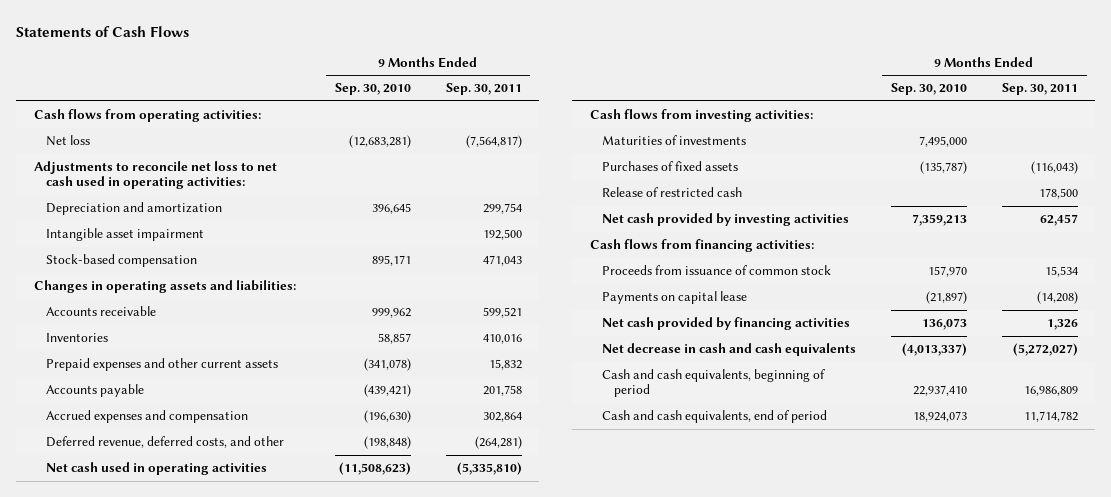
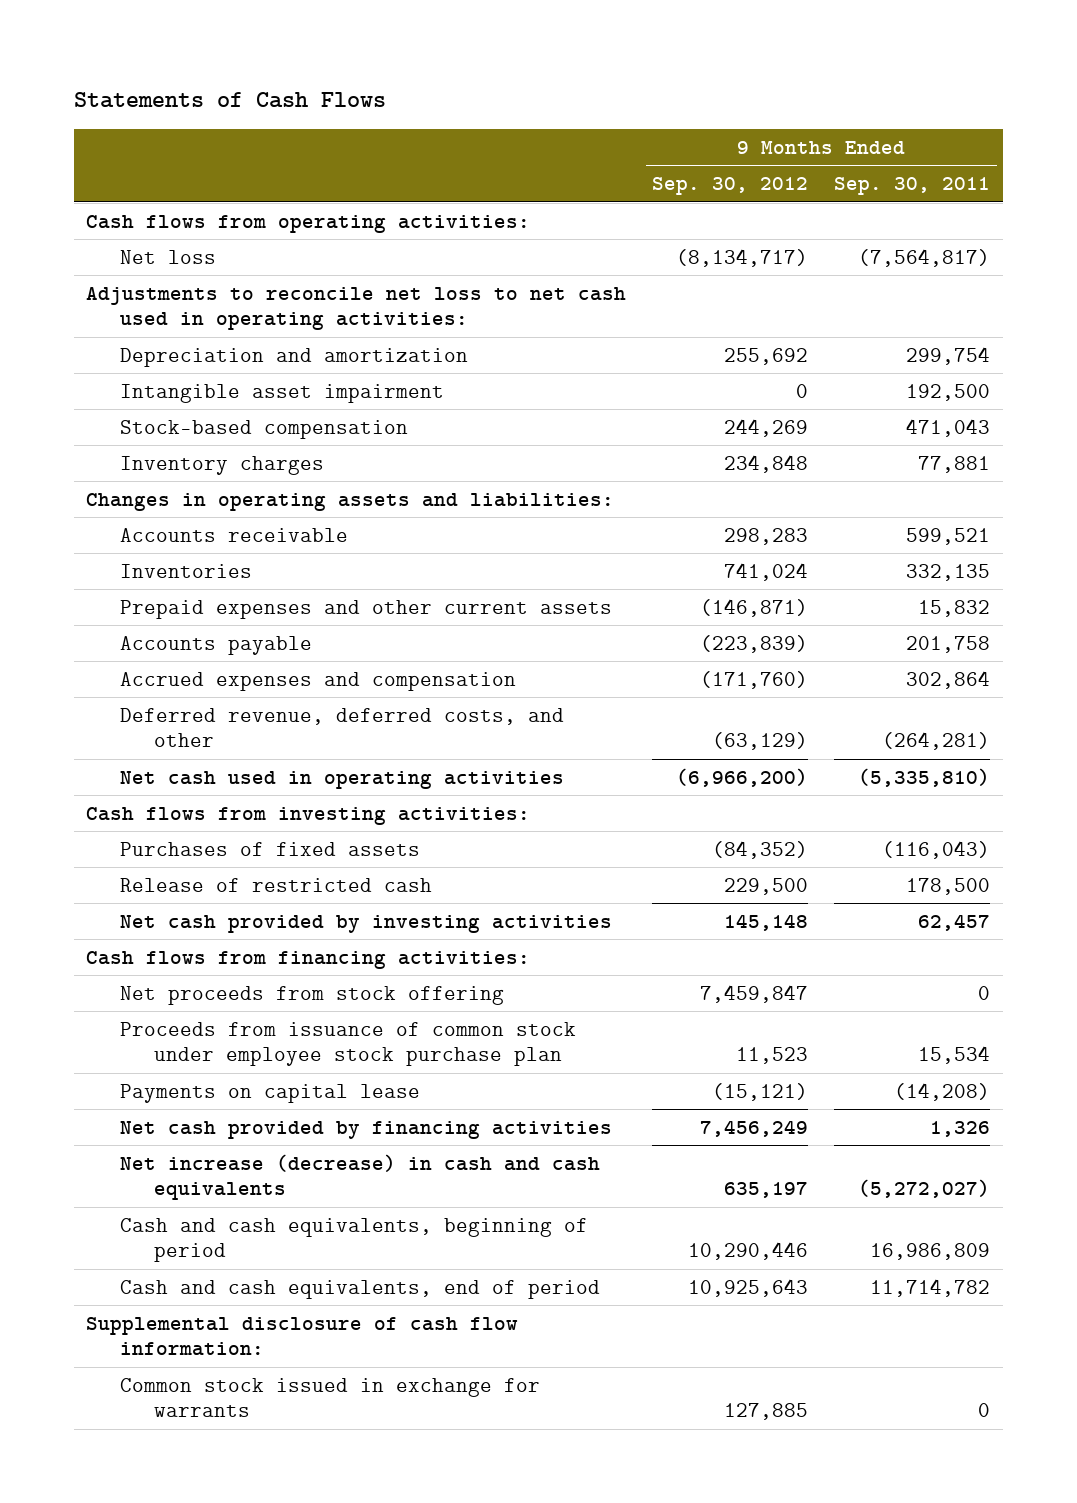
- | 9 Months Ended Sep. 30, 2010 | 9 Months Ended Sep. 30, 2011
+ | 9 Months Ended Sep. 30, 2012 | 9 Months Ended Sep. 30, 2011
+ Inventory charges | 234,848 | 77,881
- Inventories | 58,857 | 410,016
+ Inventories | 741,024 | 332,135
- Maturities of investments | 7,495,000 |
- Proceeds from issuance of common stock | 157,970 | 15,534
+ Net proceeds from stock offering | 7,459,847 | 0
+ Proceeds from issuance of common stock under employee stock purchase plan | 11,523 | 15,534
- Net decrease in cash and cash equivalents | (4,013,337) | (5,272,027)
+ Net increase (decrease) in cash and cash equivalents | 635,197 | (5,272,027)
+ Supplemental disclosure of cash flow information:
+ Common stock issued in exchange for warrants | 127,885 | 0

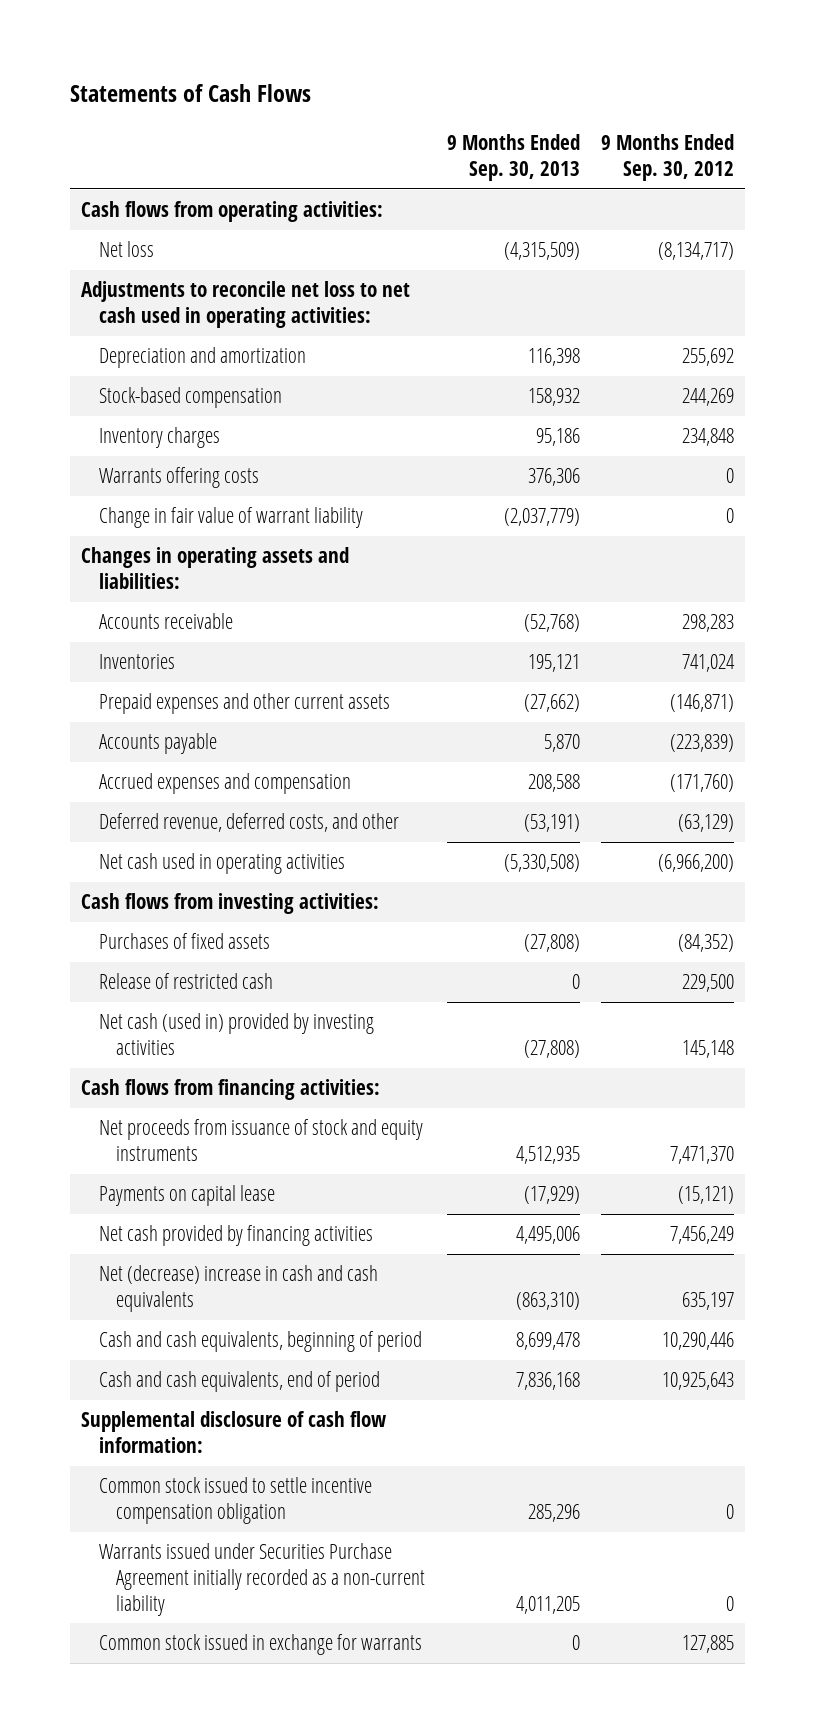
- | 9 Months Ended Sep. 30, 2012 | 9 Months Ended Sep. 30, 2011
+ | 9 Months Ended Sep. 30, 2013 | 9 Months Ended Sep. 30, 2012
- Intangible asset impairment | 0 | 192,500
+ Warrants offering costs | 376,306 | 0
+ Change in fair value of warrant liability | (2,037,779) | 0
- Net cash provided by investing activities | 145,148 | 62,457
+ Net cash (used in) provided by investing activities | (27,808) | 145,148
- Net proceeds from stock offering | 7,459,847 | 0
- Proceeds from issuance of common stock under employee stock purchase plan | 11,523 | 15,534
+ Net proceeds from issuance of stock and equity instruments | 4,512,935 | 7,471,370
- Net increase (decrease) in cash and cash equivalents | 635,197 | (5,272,027)
+ Net (decrease) increase in cash and cash equivalents | (863,310) | 635,197
+ Common stock issued to settle incentive compensation obligation | 285,296 | 0
+ Warrants issued under Securities Purchase Agreement initially recorded as a non-current liability | 4,011,205 | 0

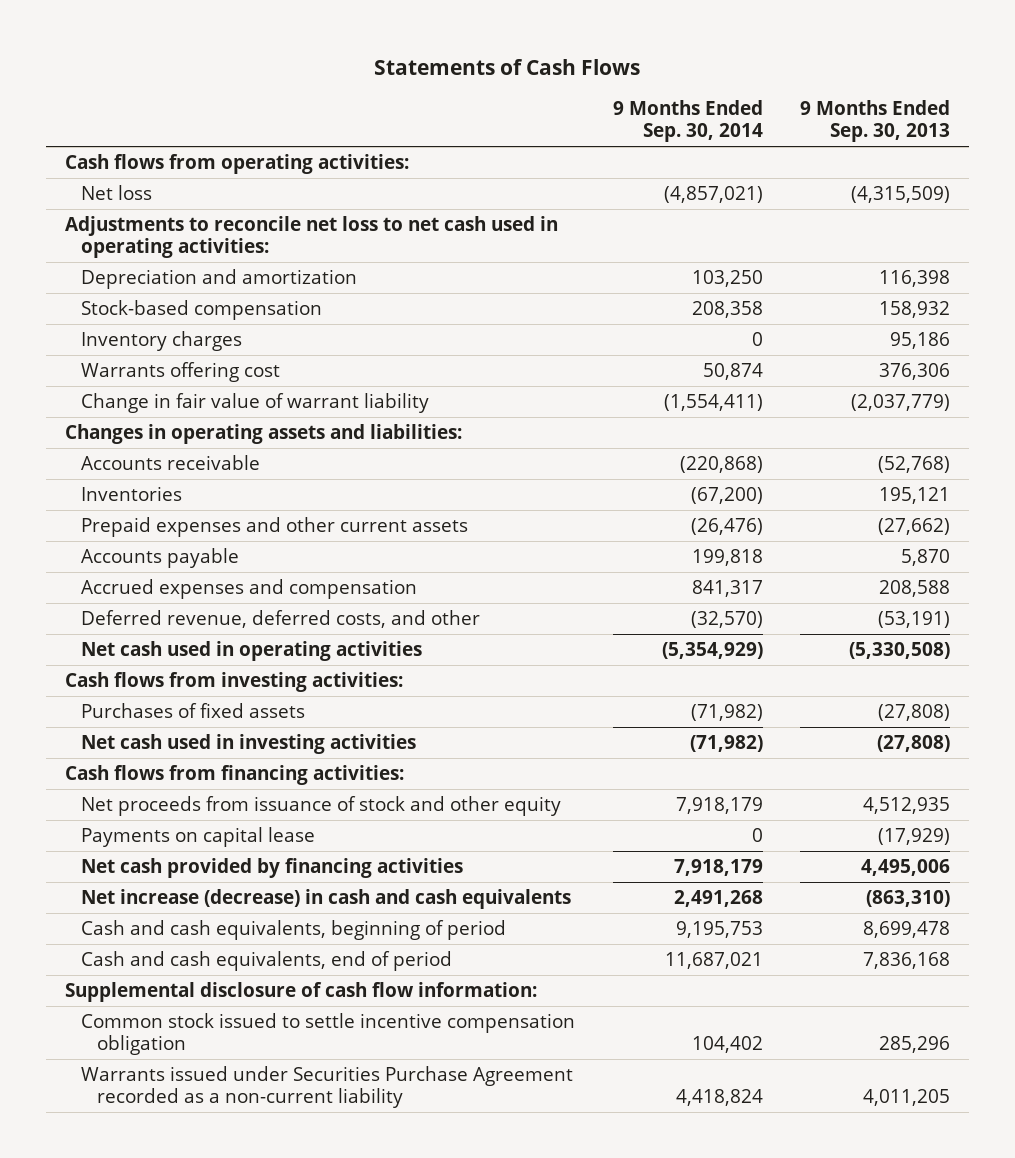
- | 9 Months Ended Sep. 30, 2013 | 9 Months Ended Sep. 30, 2012
+ | 9 Months Ended Sep. 30, 2014 | 9 Months Ended Sep. 30, 2013
- Warrants offering costs | 376,306 | 0
+ Warrants offering cost | 50,874 | 376,306
- Release of restricted cash | 0 | 229,500
- Net cash (used in) provided by investing activities | (27,808) | 145,148
+ Net cash used in investing activities | (71,982) | (27,808)
- Net proceeds from issuance of stock and equity instruments | 4,512,935 | 7,471,370
+ Net proceeds from issuance of stock and other equity | 7,918,179 | 4,512,935
- Net (decrease) increase in cash and cash equivalents | (863,310) | 635,197
+ Net increase (decrease) in cash and cash equivalents | 2,491,268 | (863,310)
- Warrants issued under Securities Purchase Agreement initially recorded as a non-current liability | 4,011,205 | 0
- Common stock issued in exchange for warrants | 0 | 127,885
+ Warrants issued under Securities Purchase Agreement recorded as a non-current liability | 4,418,824 | 4,011,205

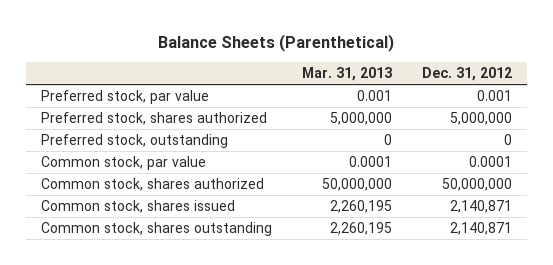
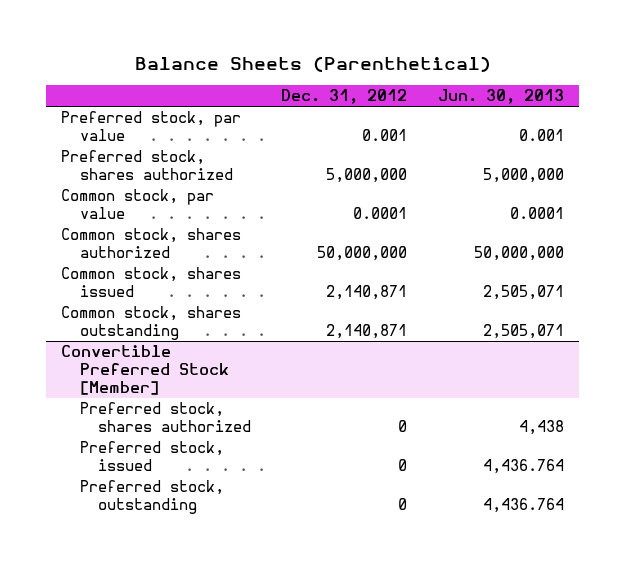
- | Mar. 31, 2013 | Dec. 31, 2012
+ | Dec. 31, 2012 | Jun. 30, 2013
- Preferred stock, outstanding | 0 | 0
+ Convertible Preferred Stock [Member]
+ Preferred stock, shares authorized | 0 | 4,438
+ Preferred stock, issued | 0 | 4,436.764
+ Preferred stock, outstanding | 0 | 4,436.764

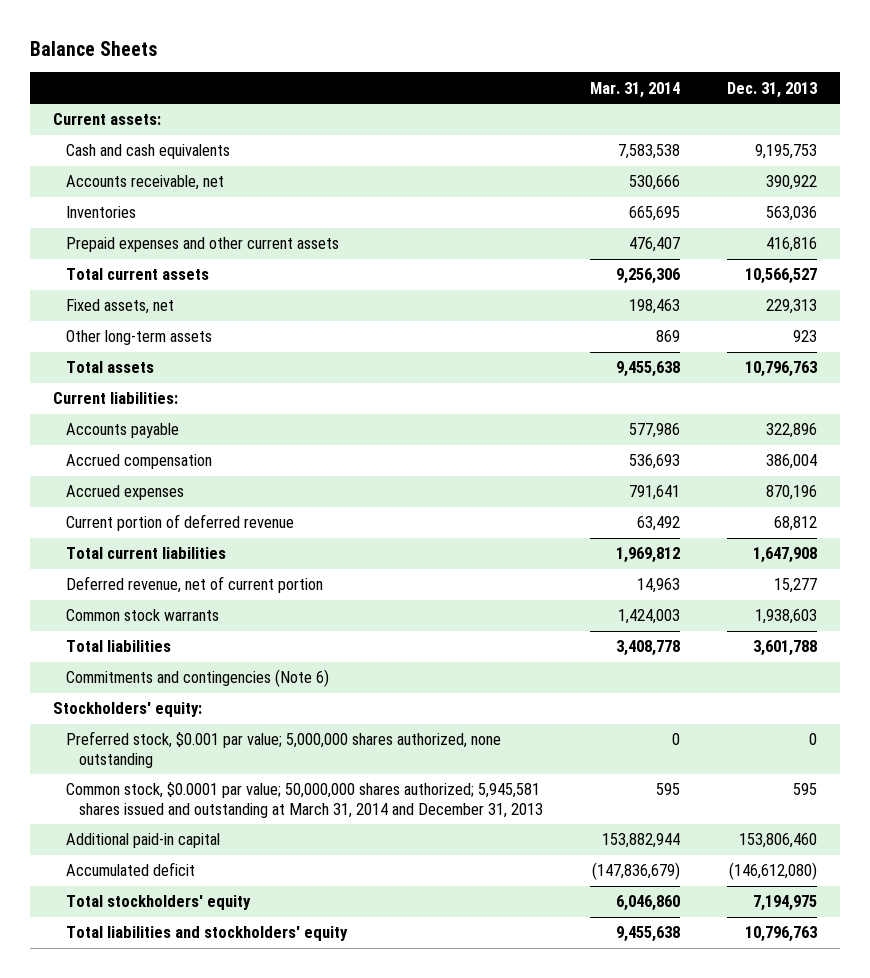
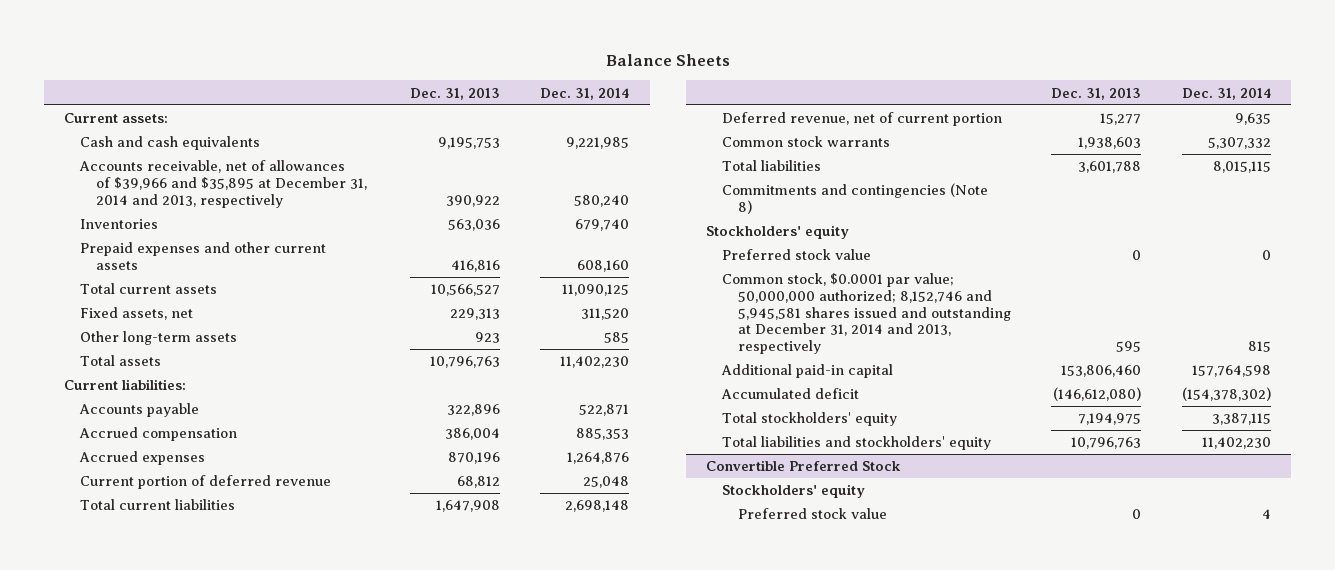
- | Mar. 31, 2014 | Dec. 31, 2013
+ | Dec. 31, 2013 | Dec. 31, 2014
- Accounts receivable, net | 530,666 | 390,922
+ Accounts receivable, net of allowances of $39,966 and $35,895 at December 31, 2014 and 2013, respectively | 390,922 | 580,240
- Commitments and contingencies (Note 6)
- Stockholders' equity:
- Preferred stock, $0.001 par value; 5,000,000 shares authorized, none outstanding | 0 | 0
- Common stock, $0.0001 par value; 50,000,000 shares authorized; 5,945,581 shares issued and outstanding at March 31, 2014 and December 31, 2013 | 595 | 595
+ Commitments and contingencies (Note 8)
+ Stockholders' equity
+ Preferred stock value | 0 | 0
+ Common stock, $0.0001 par value; 50,000,000 authorized; 8,152,746 and 5,945,581 shares issued and outstanding at December 31, 2014 and 2013, respectively | 595 | 815
+ Convertible Preferred Stock
+ Stockholders' equity
+ Preferred stock value | 0 | 4

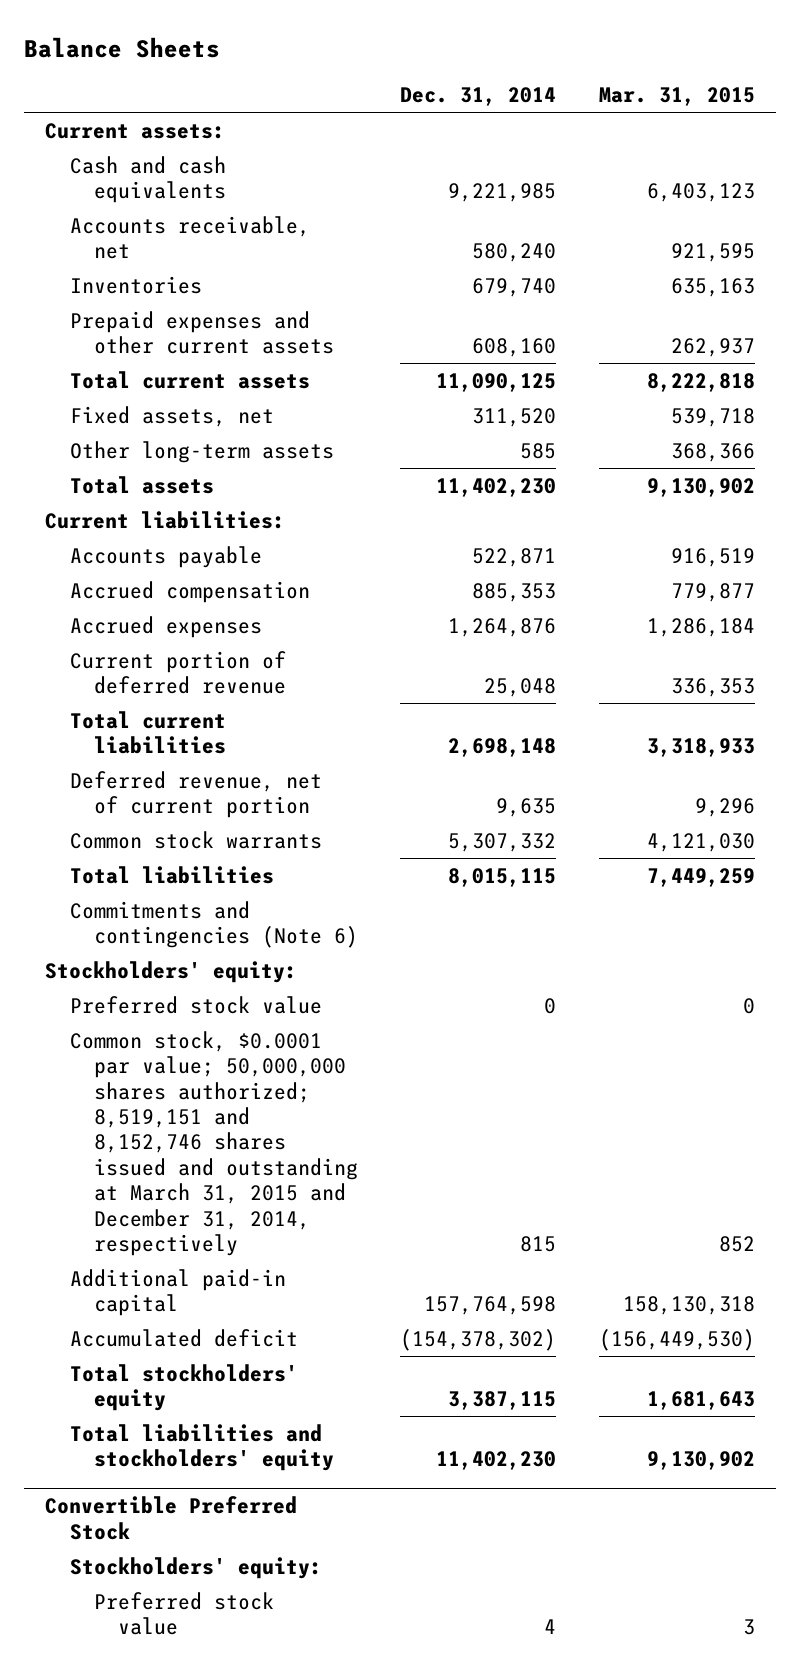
- | Dec. 31, 2013 | Dec. 31, 2014
+ | Dec. 31, 2014 | Mar. 31, 2015
- Accounts receivable, net of allowances of $39,966 and $35,895 at December 31, 2014 and 2013, respectively | 390,922 | 580,240
+ Accounts receivable, net | 580,240 | 921,595
- Commitments and contingencies (Note 8)
- Stockholders' equity
+ Commitments and contingencies (Note 6)
+ Stockholders' equity:
- Common stock, $0.0001 par value; 50,000,000 authorized; 8,152,746 and 5,945,581 shares issued and outstanding at December 31, 2014 and 2013, respectively | 595 | 815
+ Common stock, $0.0001 par value; 50,000,000 shares authorized; 8,519,151 and 8,152,746 shares issued and outstanding at March 31, 2015 and December 31, 2014, respectively | 815 | 852
@ Convertible Preferred Stock
- Stockholders' equity
+ Stockholders' equity:

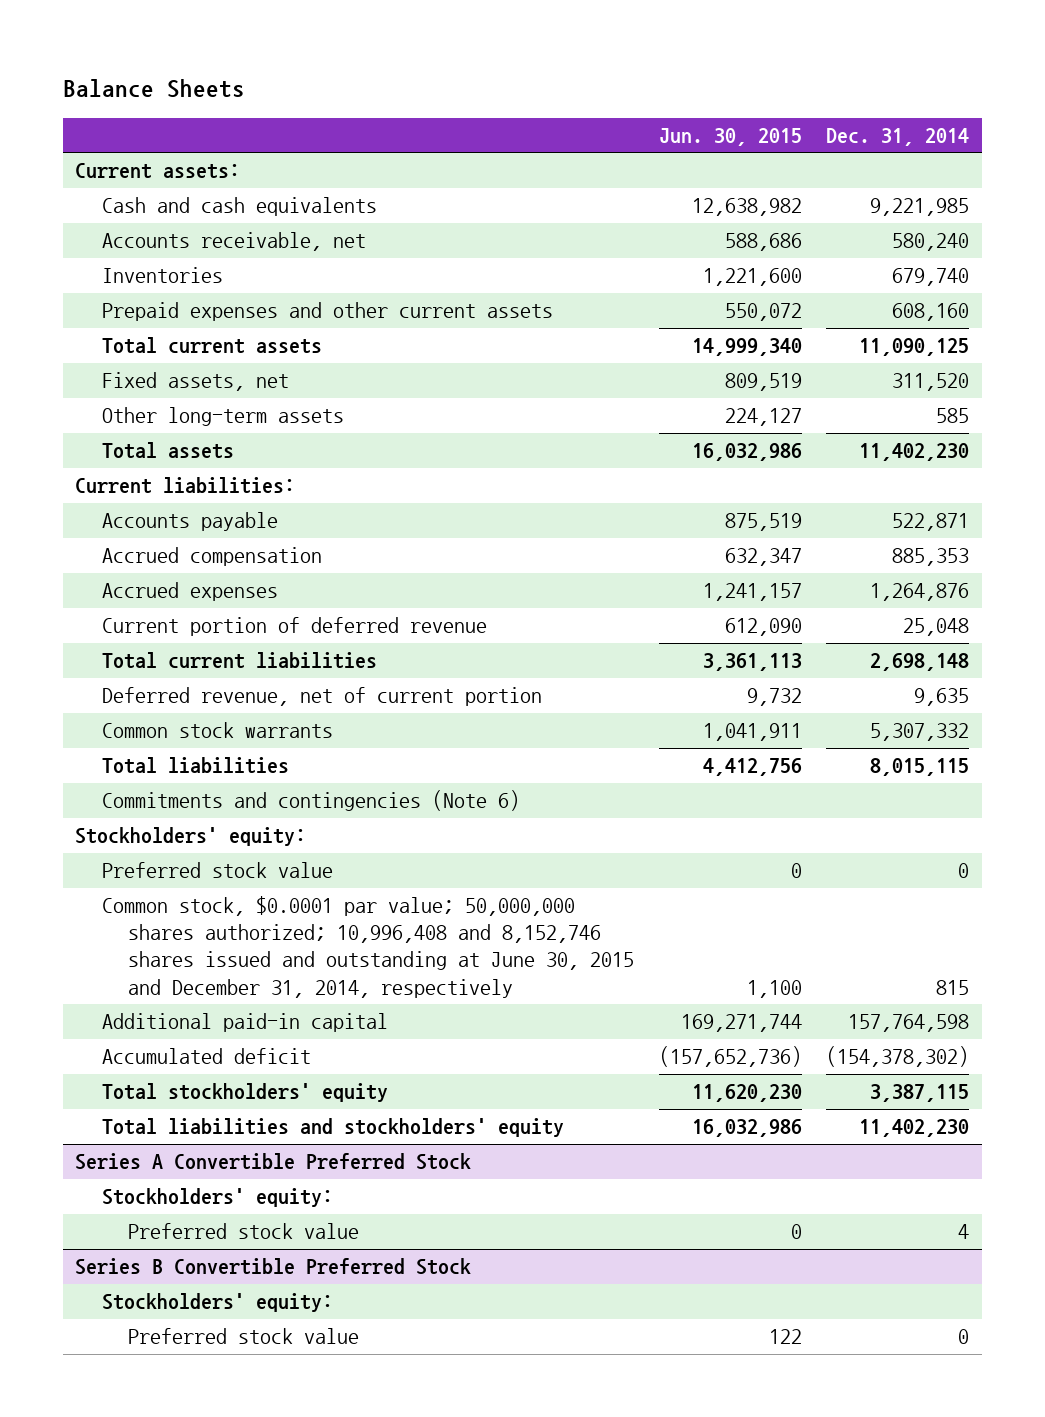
- | Dec. 31, 2014 | Mar. 31, 2015
+ | Jun. 30, 2015 | Dec. 31, 2014
- Common stock, $0.0001 par value; 50,000,000 shares authorized; 8,519,151 and 8,152,746 shares issued and outstanding at March 31, 2015 and December 31, 2014, respectively | 815 | 852
+ Common stock, $0.0001 par value; 50,000,000 shares authorized; 10,996,408 and 8,152,746 shares issued and outstanding at June 30, 2015 and December 31, 2014, respectively | 1,100 | 815
- Convertible Preferred Stock
+ Series A Convertible Preferred Stock
+ Series B Convertible Preferred Stock
+ Stockholders' equity:
+ Preferred stock value | 122 | 0

